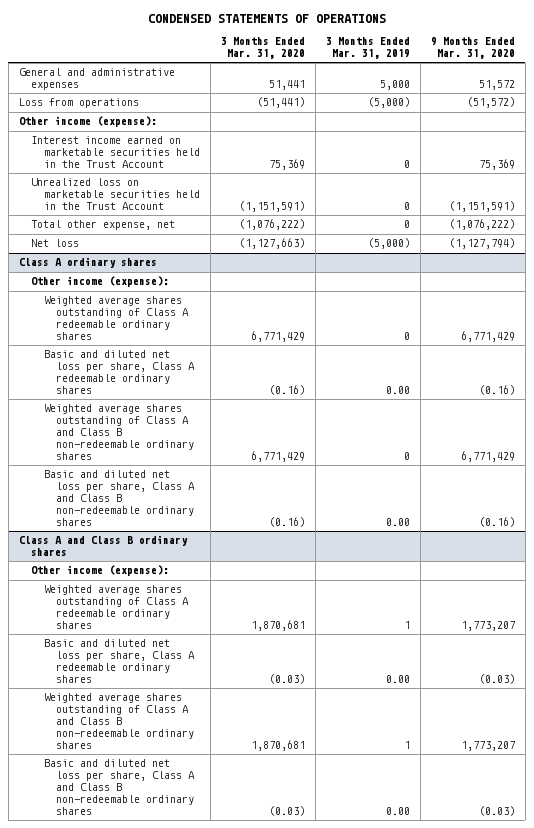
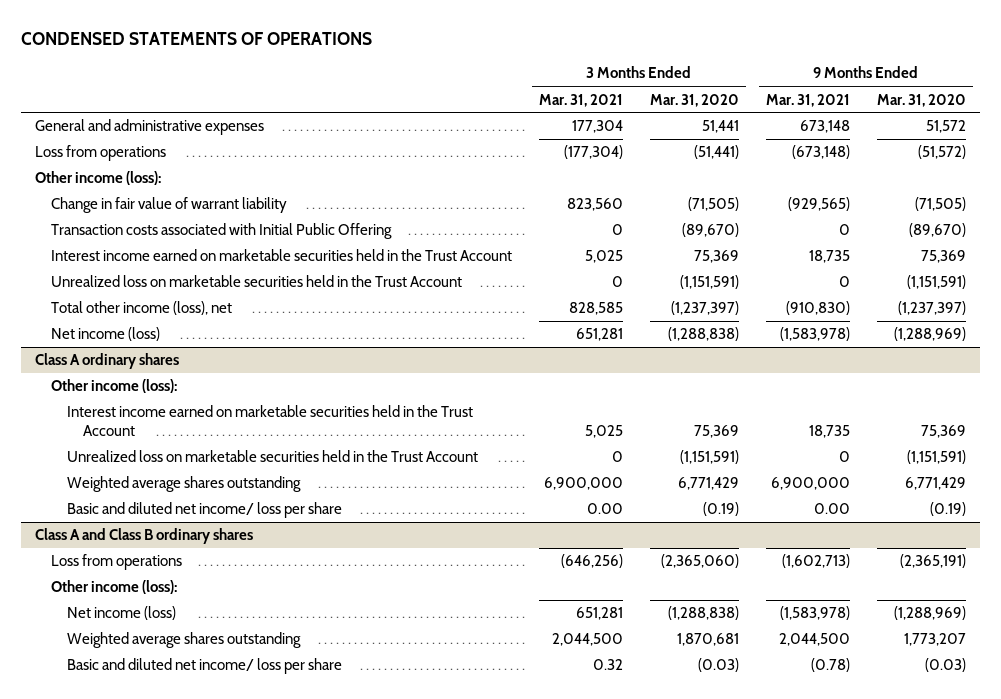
- | 3 Months Ended Mar. 31, 2020 | 3 Months Ended Mar. 31, 2019 | 9 Months Ended Mar. 31, 2020
+ | 3 Months Ended Mar. 31, 2021 | 3 Months Ended Mar. 31, 2020 | 9 Months Ended Mar. 31, 2021 | 9 Months Ended Mar. 31, 2020
- Other income (expense):
+ Other income (loss):
+ Change in fair value of warrant liability | 823,560 | (71,505) | (929,565) | (71,505)
+ Transaction costs associated with Initial Public Offering | 0 | (89,670) | 0 | (89,670)
- Total other expense, net | (1,076,222) | 0 | (1,076,222)
- Net loss | (1,127,663) | (5,000) | (1,127,794)
+ Total other income (loss), net | 828,585 | (1,237,397) | (910,830) | (1,237,397)
+ Net income (loss) | 651,281 | (1,288,838) | (1,583,978) | (1,288,969)
@ Class A ordinary shares
- Other income (expense):
- Weighted average shares outstanding of Class A redeemable ordinary shares | 6,771,429 | 0 | 6,771,429
- Basic and diluted net loss per share, Class A redeemable ordinary shares | (0.16) | 0.00 | (0.16)
- Weighted average shares outstanding of Class A and Class B non-redeemable ordinary shares | 6,771,429 | 0 | 6,771,429
- Basic and diluted net loss per share, Class A and Class B non-redeemable ordinary shares | (0.16) | 0.00 | (0.16)
+ Other income (loss):
+ Interest income earned on marketable securities held in the Trust Account | 5,025 | 75,369 | 18,735 | 75,369
+ Unrealized loss on marketable securities held in the Trust Account | 0 | (1,151,591) | 0 | (1,151,591)
+ Weighted average shares outstanding | 6,900,000 | 6,771,429 | 6,900,000 | 6,771,429
+ Basic and diluted net income/ loss per share | 0.00 | (0.19) | 0.00 | (0.19)
@ Class A and Class B ordinary shares
- Other income (expense):
- Weighted average shares outstanding of Class A redeemable ordinary shares | 1,870,681 | 1 | 1,773,207
- Basic and diluted net loss per share, Class A redeemable ordinary shares | (0.03) | 0.00 | (0.03)
- Weighted average shares outstanding of Class A and Class B non-redeemable ordinary shares | 1,870,681 | 1 | 1,773,207
- Basic and diluted net loss per share, Class A and Class B non-redeemable ordinary shares | (0.03) | 0.00 | (0.03)
+ Loss from operations | (646,256) | (2,365,060) | (1,602,713) | (2,365,191)
+ Other income (loss):
+ Net income (loss) | 651,281 | (1,288,838) | (1,583,978) | (1,288,969)
+ Weighted average shares outstanding | 2,044,500 | 1,870,681 | 2,044,500 | 1,773,207
+ Basic and diluted net income/ loss per share | 0.32 | (0.03) | (0.78) | (0.03)

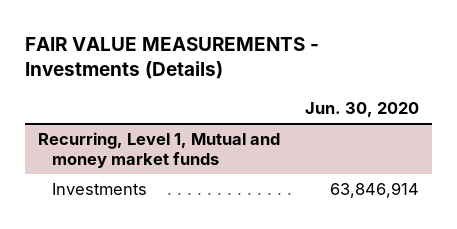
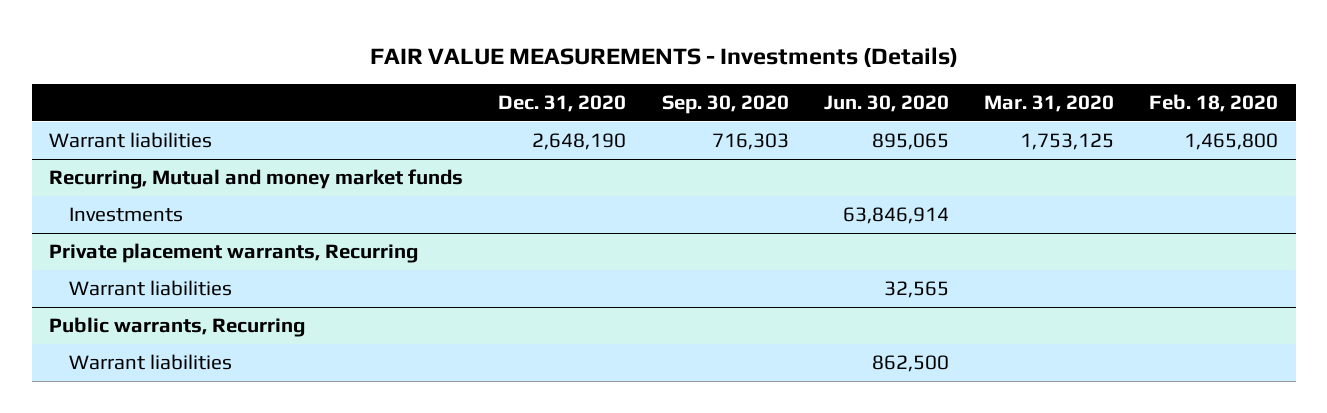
- | Jun. 30, 2020
+ | Dec. 31, 2020 | Sep. 30, 2020 | Jun. 30, 2020 | Mar. 31, 2020 | Feb. 18, 2020
- Recurring, Level 1, Mutual and money market funds
+ Warrant liabilities | 2,648,190 | 716,303 | 895,065 | 1,753,125 | 1,465,800
+ Recurring, Mutual and money market funds
+ Private placement warrants, Recurring
+ Warrant liabilities | | | 32,565 | |
+ Public warrants, Recurring
+ Warrant liabilities | | | 862,500 | |

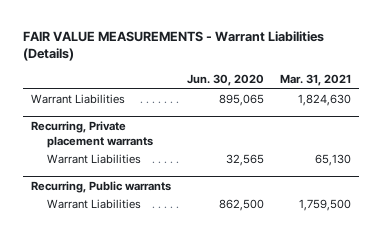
- FAIR VALUE MEASUREMENTS - Investments (Details)
+ FAIR VALUE MEASUREMENTS - Warrant Liabilities (Details)
- | Dec. 31, 2020 | Sep. 30, 2020 | Jun. 30, 2020 | Mar. 31, 2020 | Feb. 18, 2020
+ | Jun. 30, 2020 | Mar. 31, 2021
- Warrant liabilities | 2,648,190 | 716,303 | 895,065 | 1,753,125 | 1,465,800
- Recurring, Mutual and money market funds
- Investments | | | 63,846,914 | |
- Private placement warrants, Recurring
- Warrant liabilities | | | 32,565 | |
- Public warrants, Recurring
- Warrant liabilities | | | 862,500 | |
+ Warrant Liabilities | 895,065 | 1,824,630
+ Recurring, Private placement warrants
+ Warrant Liabilities | 32,565 | 65,130
+ Recurring, Public warrants
+ Warrant Liabilities | 862,500 | 1,759,500

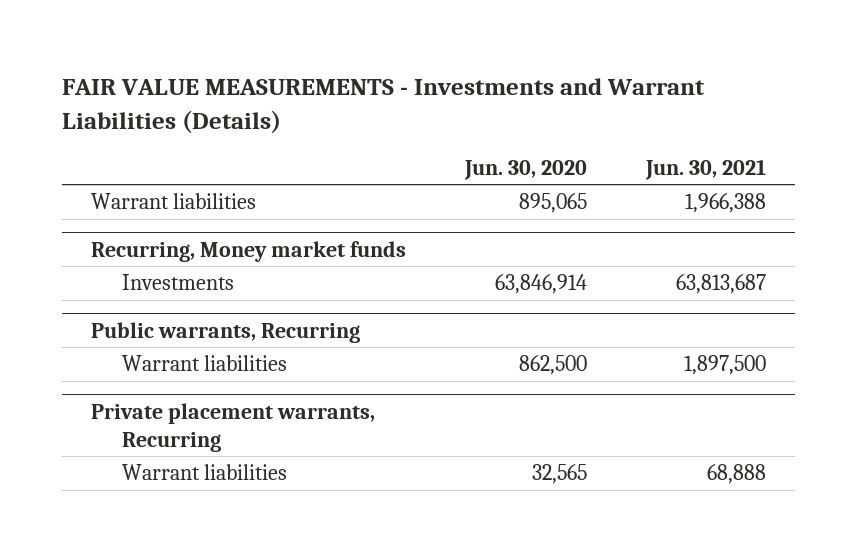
- FAIR VALUE MEASUREMENTS - Warrant Liabilities (Details)
+ FAIR VALUE MEASUREMENTS - Investments and Warrant Liabilities (Details)
- | Jun. 30, 2020 | Mar. 31, 2021
+ | Jun. 30, 2020 | Jun. 30, 2021
- Warrant Liabilities | 895,065 | 1,824,630
- Recurring, Private placement warrants
- Warrant Liabilities | 32,565 | 65,130
- Recurring, Public warrants
- Warrant Liabilities | 862,500 | 1,759,500
+ Warrant liabilities | 895,065 | 1,966,388
+ Recurring, Money market funds
+ Investments | 63,846,914 | 63,813,687
+ Public warrants, Recurring
+ Warrant liabilities | 862,500 | 1,897,500
+ Private placement warrants, Recurring
+ Warrant liabilities | 32,565 | 68,888

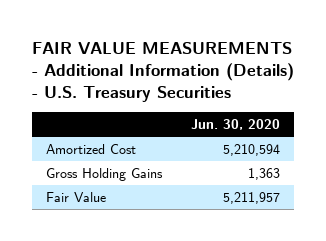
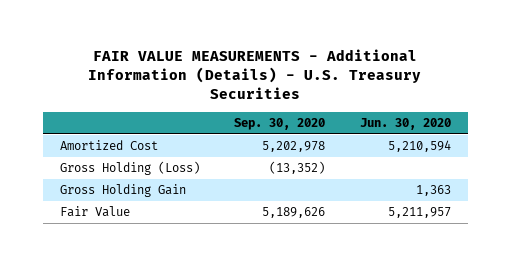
- | Jun. 30, 2020
+ | Sep. 30, 2020 | Jun. 30, 2020
- Gross Holding Gains | 1,363
+ Gross Holding (Loss) | (13,352) |
+ Gross Holding Gain | | 1,363

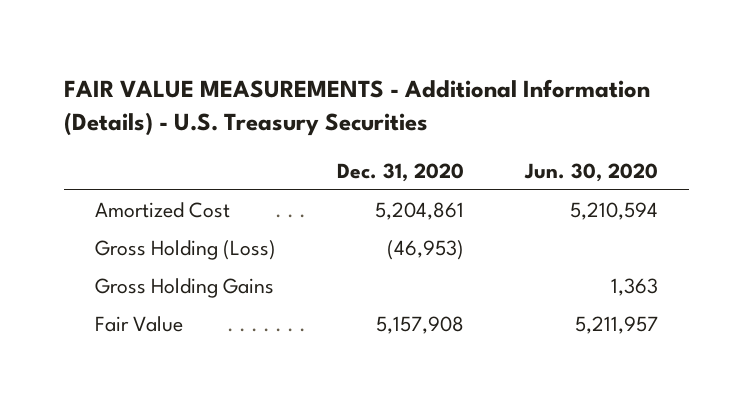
- | Sep. 30, 2020 | Jun. 30, 2020
+ | Dec. 31, 2020 | Jun. 30, 2020
- Gross Holding Gain | | 1,363
+ Gross Holding Gains | | 1,363

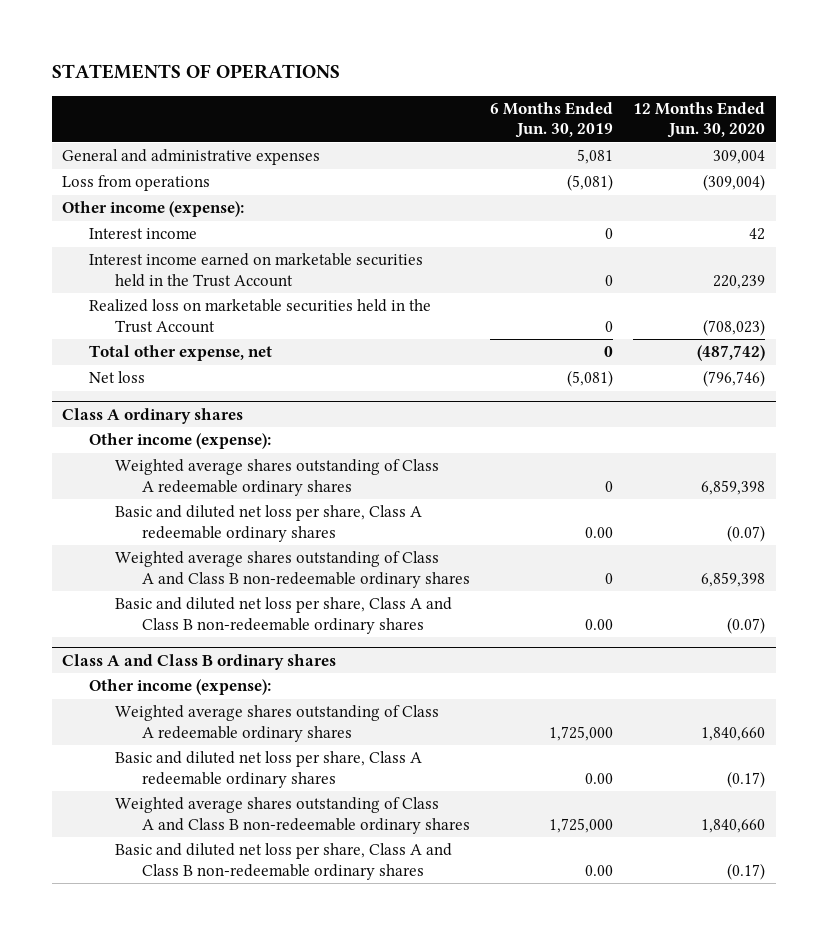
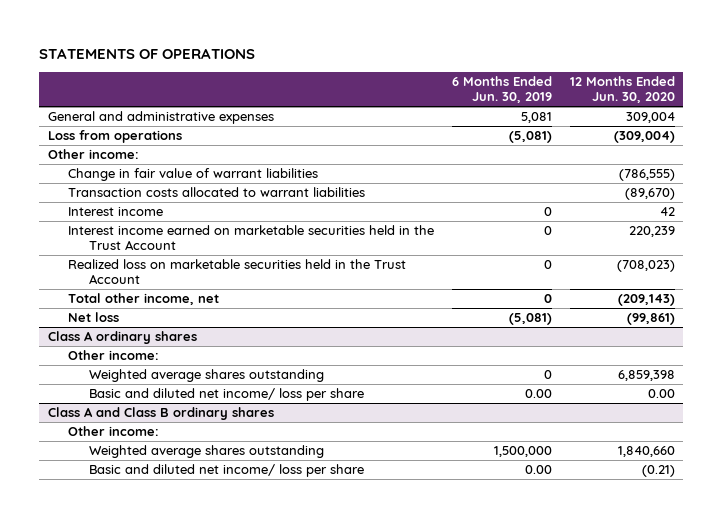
- Other income (expense):
+ Other income:
+ Change in fair value of warrant liabilities | | (786,555)
+ Transaction costs allocated to warrant liabilities | | (89,670)
- Total other expense, net | 0 | (487,742)
- Net loss | (5,081) | (796,746)
+ Total other income, net | 0 | (209,143)
+ Net loss | (5,081) | (99,861)
@ Class A ordinary shares
- Other income (expense):
- Weighted average shares outstanding of Class A redeemable ordinary shares | 0 | 6,859,398
- Basic and diluted net loss per share, Class A redeemable ordinary shares | 0.00 | (0.07)
- Weighted average shares outstanding of Class A and Class B non-redeemable ordinary shares | 0 | 6,859,398
- Basic and diluted net loss per share, Class A and Class B non-redeemable ordinary shares | 0.00 | (0.07)
+ Other income:
+ Weighted average shares outstanding | 0 | 6,859,398
+ Basic and diluted net income/ loss per share | 0.00 | 0.00
@ Class A and Class B ordinary shares
- Other income (expense):
- Weighted average shares outstanding of Class A redeemable ordinary shares | 1,725,000 | 1,840,660
- Basic and diluted net loss per share, Class A redeemable ordinary shares | 0.00 | (0.17)
- Weighted average shares outstanding of Class A and Class B non-redeemable ordinary shares | 1,725,000 | 1,840,660
- Basic and diluted net loss per share, Class A and Class B non-redeemable ordinary shares | 0.00 | (0.17)
+ Other income:
+ Weighted average shares outstanding | 1,500,000 | 1,840,660
+ Basic and diluted net income/ loss per share | 0.00 | (0.21)

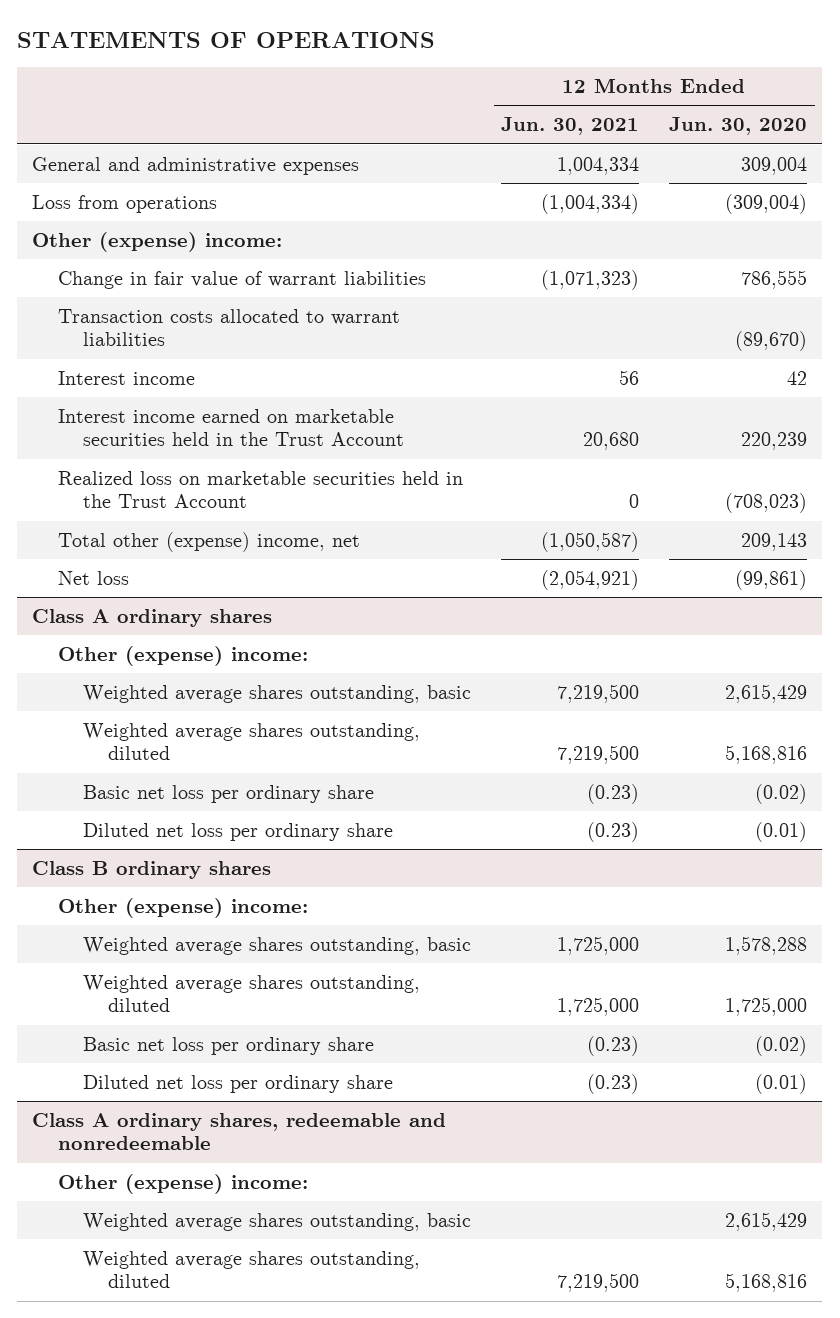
- | 6 Months Ended Jun. 30, 2019 | 12 Months Ended Jun. 30, 2020
+ | 12 Months Ended Jun. 30, 2021 | 12 Months Ended Jun. 30, 2020
- Other income:
- Change in fair value of warrant liabilities | | (786,555)
+ Other (expense) income:
+ Change in fair value of warrant liabilities | (1,071,323) | 786,555
- Total other income, net | 0 | (209,143)
+ Total other (expense) income, net | (1,050,587) | 209,143
@ Class A ordinary shares
- Other income:
- Weighted average shares outstanding | 0 | 6,859,398
- Basic and diluted net income/ loss per share | 0.00 | 0.00
- Class A and Class B ordinary shares
- Other income:
- Weighted average shares outstanding | 1,500,000 | 1,840,660
- Basic and diluted net income/ loss per share | 0.00 | (0.21)
@ Class A ordinary shares
+ Other (expense) income:
+ Weighted average shares outstanding, basic | 7,219,500 | 2,615,429
+ Weighted average shares outstanding, diluted | 7,219,500 | 5,168,816
+ Basic net loss per ordinary share | (0.23) | (0.02)
+ Diluted net loss per ordinary share | (0.23) | (0.01)
+ Class B ordinary shares
+ Other (expense) income:
+ Weighted average shares outstanding, basic | 1,725,000 | 1,578,288
+ Weighted average shares outstanding, diluted | 1,725,000 | 1,725,000
+ Basic net loss per ordinary share | (0.23) | (0.02)
+ Diluted net loss per ordinary share | (0.23) | (0.01)
+ Class A ordinary shares, redeemable and nonredeemable
+ Other (expense) income:
+ Weighted average shares outstanding, basic | | 2,615,429
+ Weighted average shares outstanding, diluted | 7,219,500 | 5,168,816

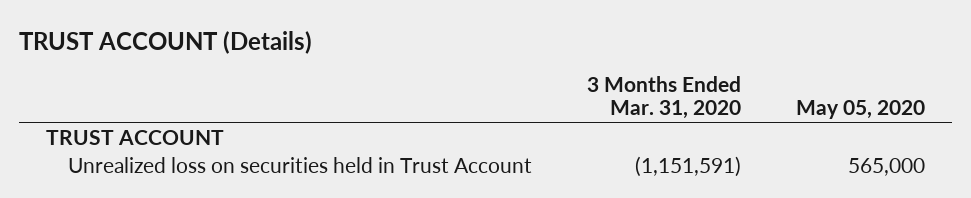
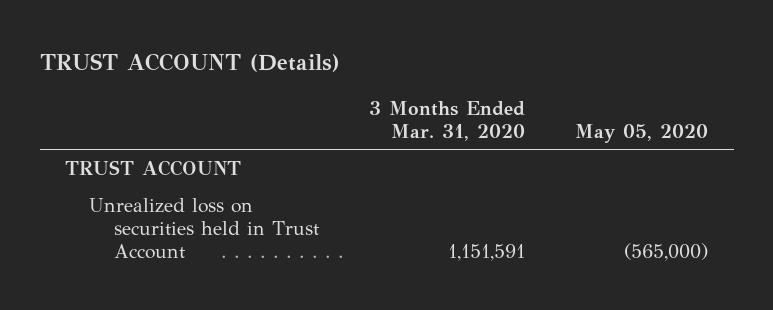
- Unrealized loss on securities held in Trust Account | (1,151,591) | 565,000
+ Unrealized loss on securities held in Trust Account | 1,151,591 | (565,000)

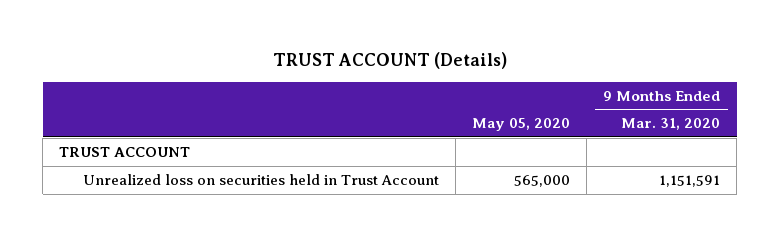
- | 3 Months Ended Mar. 31, 2020 | May 05, 2020
+ | May 05, 2020 | 9 Months Ended Mar. 31, 2020
- Unrealized loss on securities held in Trust Account | 1,151,591 | (565,000)
+ Unrealized loss on securities held in Trust Account | 565,000 | 1,151,591

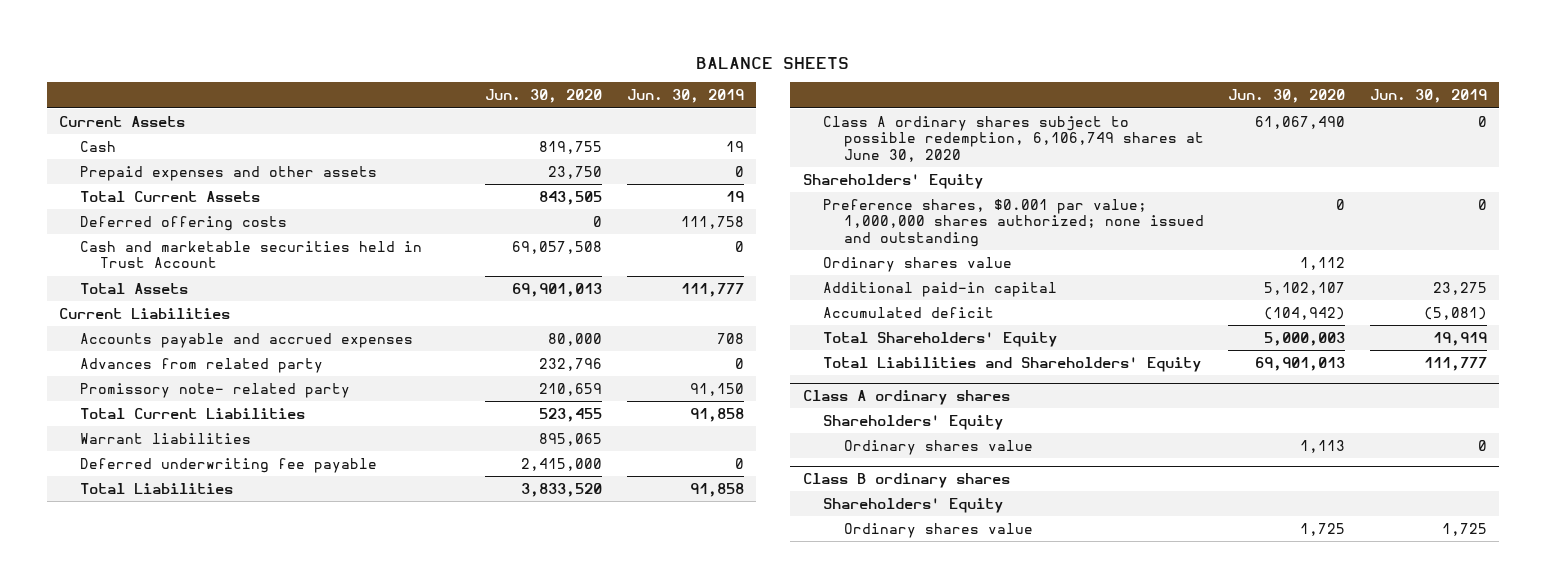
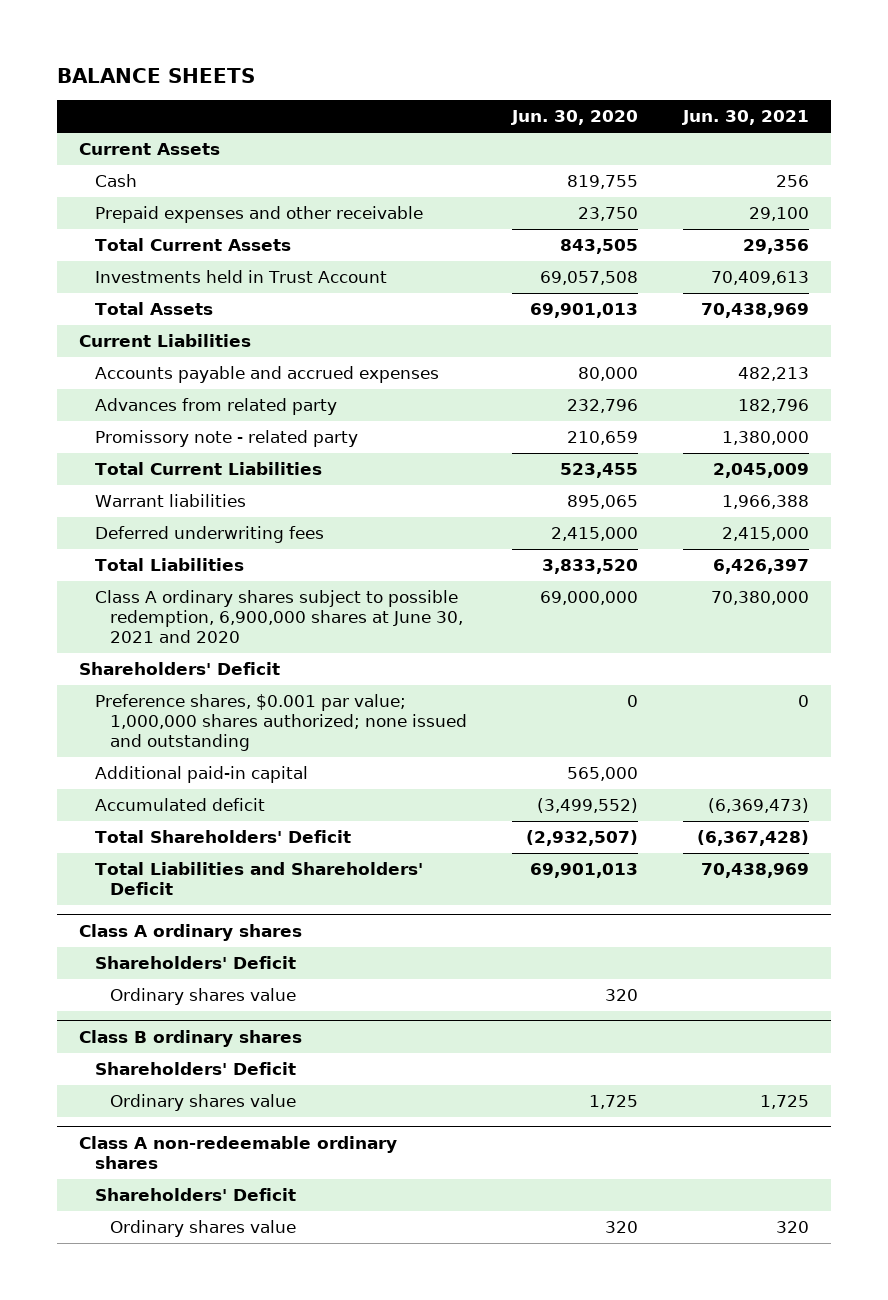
- | Jun. 30, 2020 | Jun. 30, 2019
+ | Jun. 30, 2020 | Jun. 30, 2021
- Prepaid expenses and other assets | 23,750 | 0
+ Prepaid expenses and other receivable | 23,750 | 29,100
- Deferred offering costs | 0 | 111,758
- Cash and marketable securities held in Trust Account | 69,057,508 | 0
+ Investments held in Trust Account | 69,057,508 | 70,409,613
- Promissory note- related party | 210,659 | 91,150
+ Promissory note - related party | 210,659 | 1,380,000
- Deferred underwriting fee payable | 2,415,000 | 0
+ Deferred underwriting fees | 2,415,000 | 2,415,000
- Class A ordinary shares subject to possible redemption, 6,106,749 shares at June 30, 2020 | 61,067,490 | 0
- Shareholders' Equity
+ Class A ordinary shares subject to possible redemption, 6,900,000 shares at June 30, 2021 and 2020 | 69,000,000 | 70,380,000
+ Shareholders' Deficit
- Ordinary shares value | 1,112 |
- Additional paid-in capital | 5,102,107 | 23,275
- Accumulated deficit | (104,942) | (5,081)
- Total Shareholders' Equity | 5,000,003 | 19,919
- Total Liabilities and Shareholders' Equity | 69,901,013 | 111,777
+ Additional paid-in capital | 565,000 |
+ Accumulated deficit | (3,499,552) | (6,369,473)
+ Total Shareholders' Deficit | (2,932,507) | (6,367,428)
+ Total Liabilities and Shareholders' Deficit | 69,901,013 | 70,438,969
@ Class A ordinary shares
- Shareholders' Equity
- Ordinary shares value | 1,113 | 0
+ Shareholders' Deficit
+ Ordinary shares value | 320 |
@ Class B ordinary shares
- Shareholders' Equity
+ Shareholders' Deficit
+ Class A non-redeemable ordinary shares
+ Shareholders' Deficit
+ Ordinary shares value | 320 | 320

